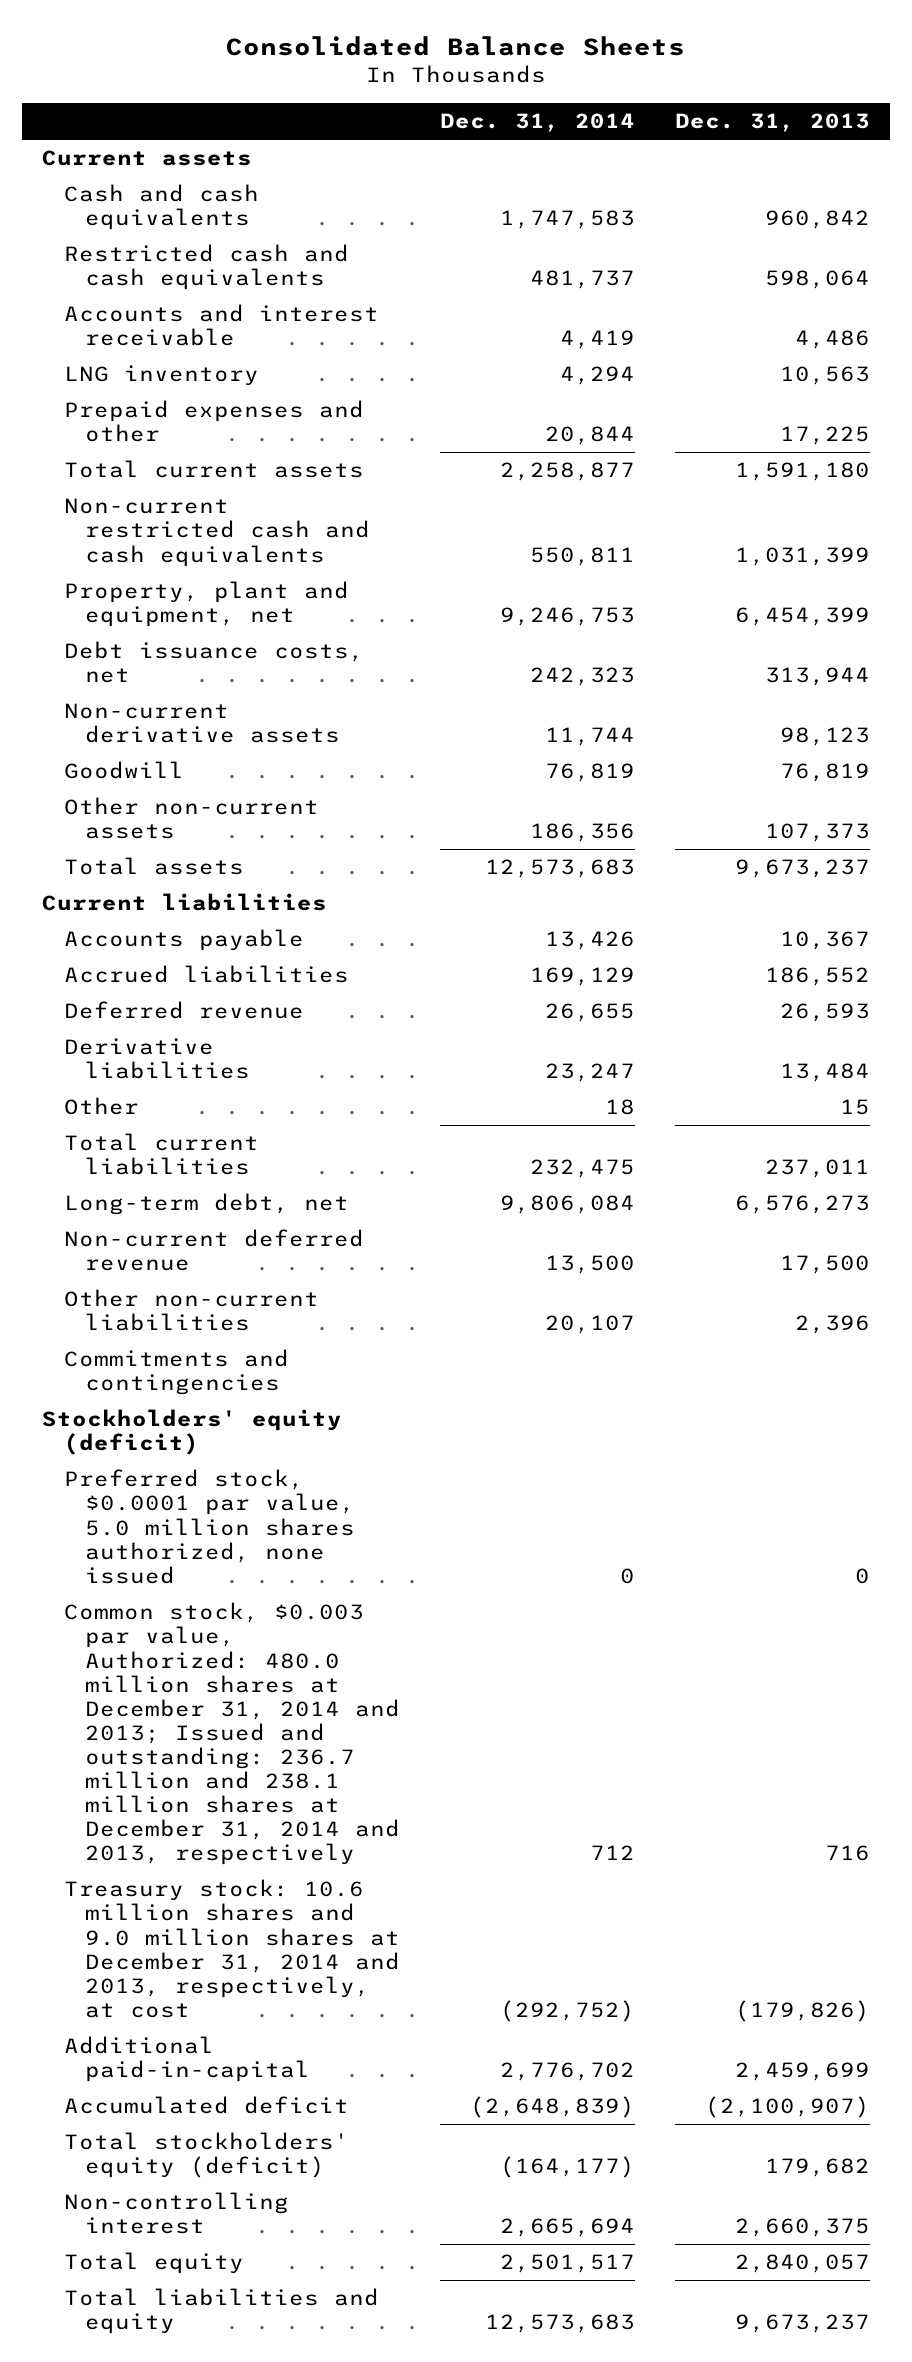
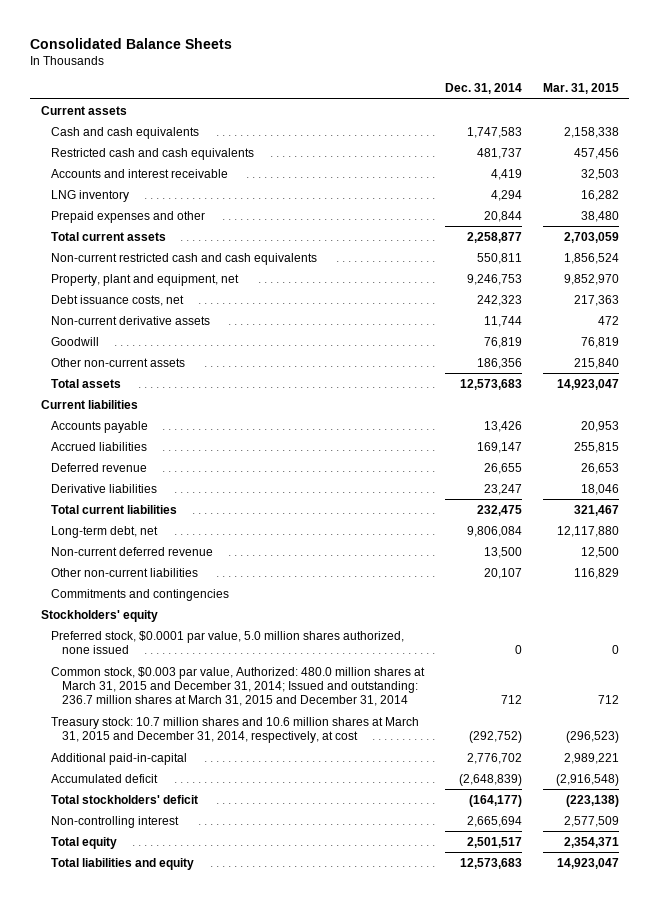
- | Dec. 31, 2014 | Dec. 31, 2013
+ | Dec. 31, 2014 | Mar. 31, 2015
- Accrued liabilities | 169,129 | 186,552
+ Accrued liabilities | 169,147 | 255,815
- Other | 18 | 15
- Stockholders' equity (deficit)
+ Stockholders' equity
- Common stock, $0.003 par value, Authorized: 480.0 million shares at December 31, 2014 and 2013; Issued and outstanding: 236.7 million and 238.1 million shares at December 31, 2014 and 2013, respectively | 712 | 716
- Treasury stock: 10.6 million shares and 9.0 million shares at December 31, 2014 and 2013, respectively, at cost | (292,752) | (179,826)
+ Common stock, $0.003 par value, Authorized: 480.0 million shares at March 31, 2015 and December 31, 2014; Issued and outstanding: 236.7 million shares at March 31, 2015 and December 31, 2014 | 712 | 712
+ Treasury stock: 10.7 million shares and 10.6 million shares at March 31, 2015 and December 31, 2014, respectively, at cost | (292,752) | (296,523)
- Total stockholders' equity (deficit) | (164,177) | 179,682
+ Total stockholders' deficit | (164,177) | (223,138)

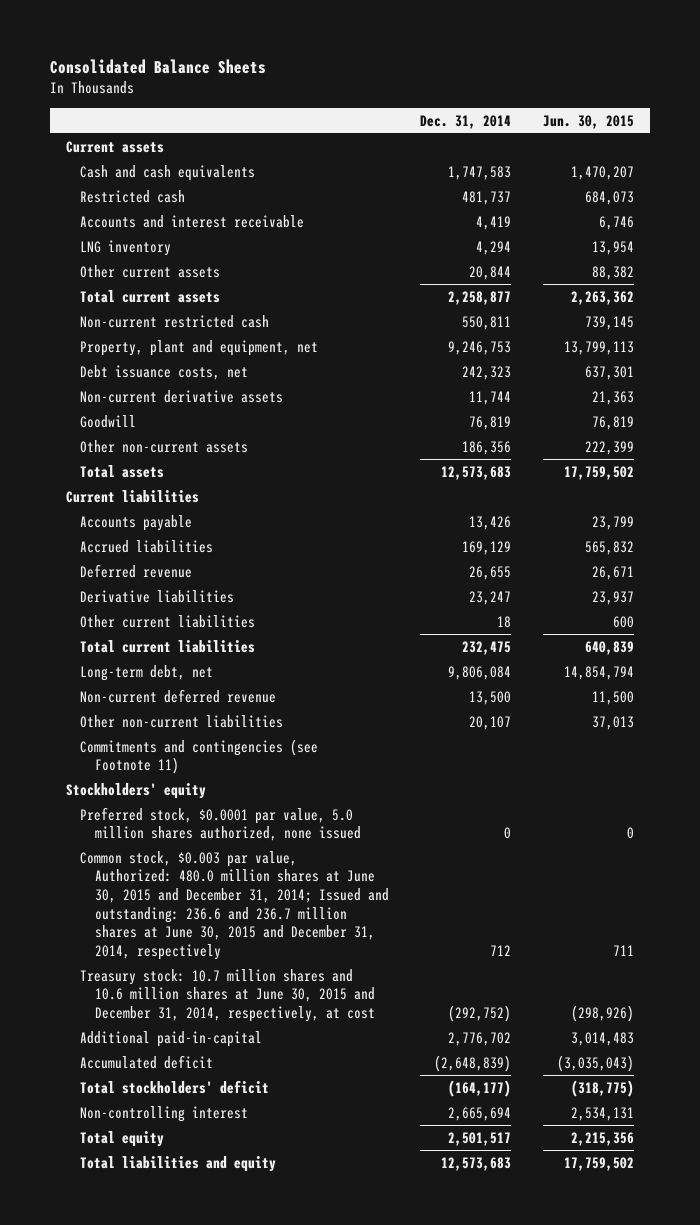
- | Dec. 31, 2014 | Mar. 31, 2015
+ | Dec. 31, 2014 | Jun. 30, 2015
- Restricted cash and cash equivalents | 481,737 | 457,456
+ Restricted cash | 481,737 | 684,073
- Prepaid expenses and other | 20,844 | 38,480
+ Other current assets | 20,844 | 88,382
- Non-current restricted cash and cash equivalents | 550,811 | 1,856,524
+ Non-current restricted cash | 550,811 | 739,145
- Accrued liabilities | 169,147 | 255,815
+ Accrued liabilities | 169,129 | 565,832
+ Other current liabilities | 18 | 600
- Commitments and contingencies
+ Commitments and contingencies (see Footnote 11)
- Common stock, $0.003 par value, Authorized: 480.0 million shares at March 31, 2015 and December 31, 2014; Issued and outstanding: 236.7 million shares at March 31, 2015 and December 31, 2014 | 712 | 712
- Treasury stock: 10.7 million shares and 10.6 million shares at March 31, 2015 and December 31, 2014, respectively, at cost | (292,752) | (296,523)
+ Common stock, $0.003 par value, Authorized: 480.0 million shares at June 30, 2015 and December 31, 2014; Issued and outstanding: 236.6 and 236.7 million shares at June 30, 2015 and December 31, 2014, respectively | 712 | 711
+ Treasury stock: 10.7 million shares and 10.6 million shares at June 30, 2015 and December 31, 2014, respectively, at cost | (292,752) | (298,926)

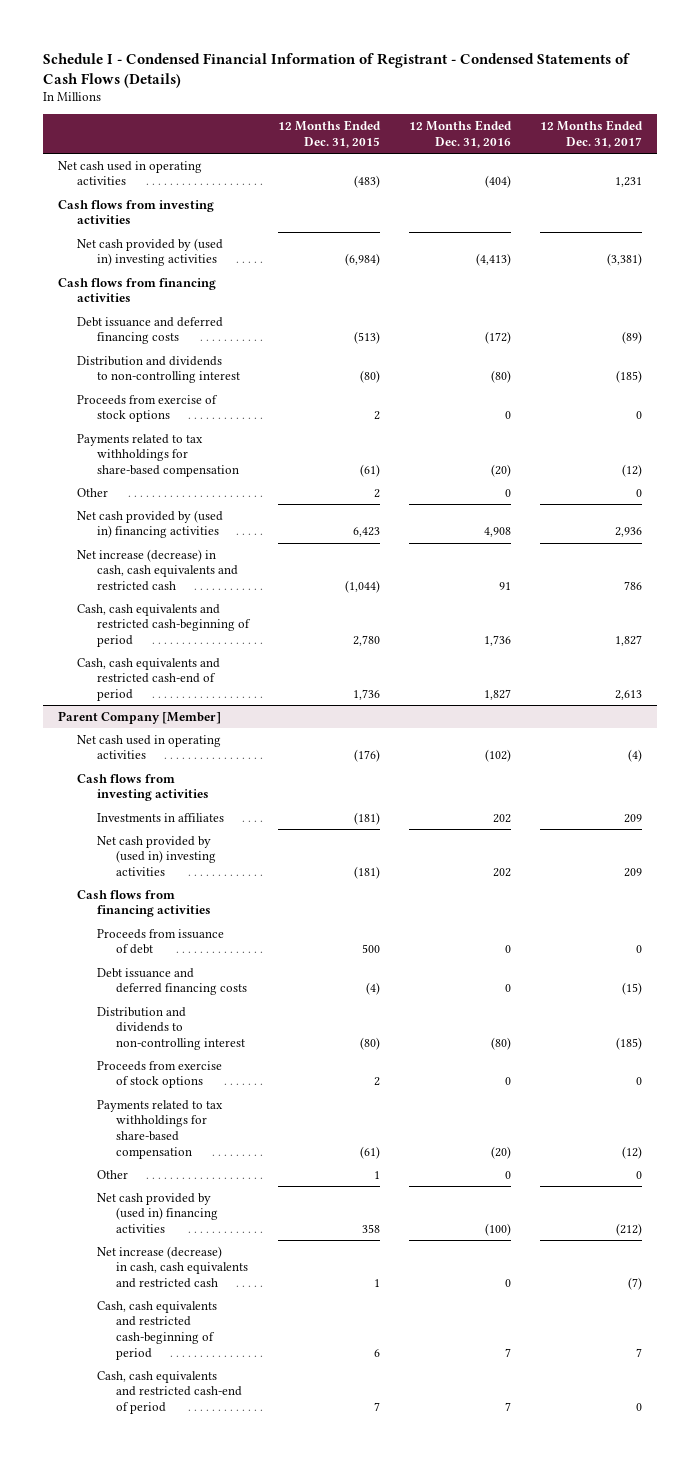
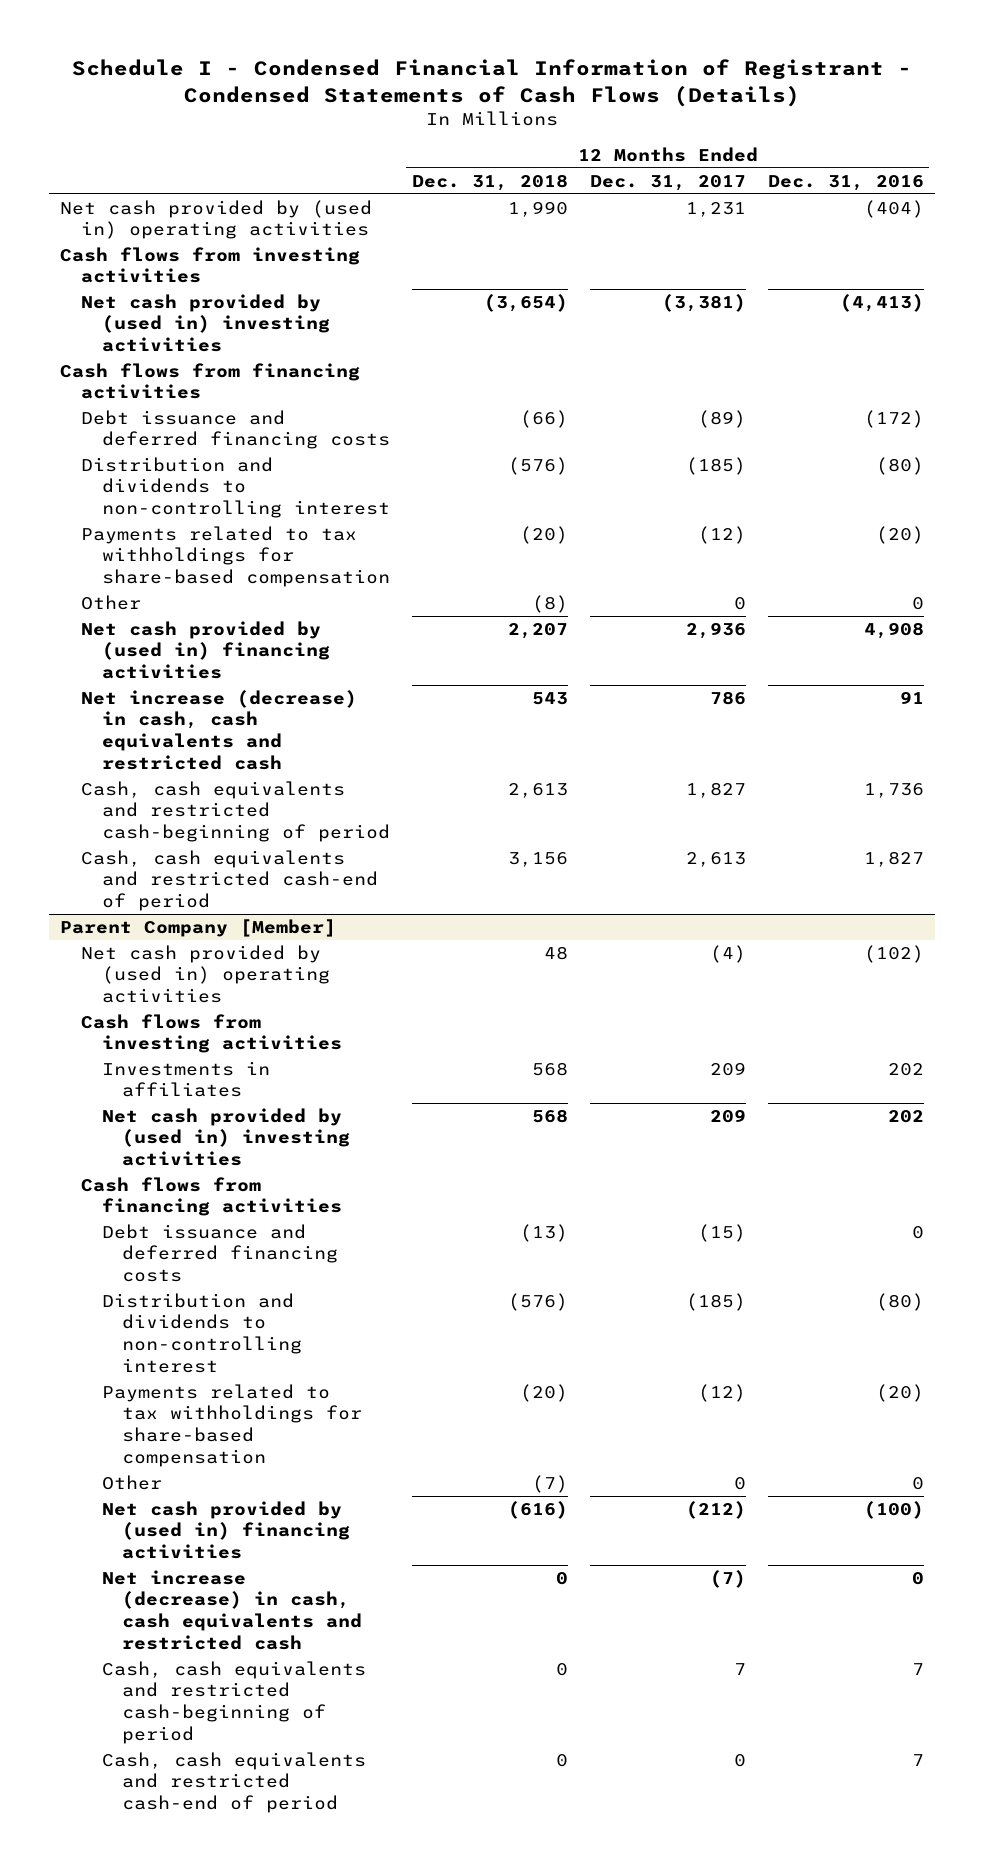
- | 12 Months Ended Dec. 31, 2015 | 12 Months Ended Dec. 31, 2016 | 12 Months Ended Dec. 31, 2017
+ | 12 Months Ended Dec. 31, 2018 | 12 Months Ended Dec. 31, 2017 | 12 Months Ended Dec. 31, 2016
- Net cash used in operating activities | (483) | (404) | 1,231
+ Net cash provided by (used in) operating activities | 1,990 | 1,231 | (404)
- Proceeds from exercise of stock options | 2 | 0 | 0
@ Parent Company [Member]
- Net cash used in operating activities | (176) | (102) | (4)
+ Net cash provided by (used in) operating activities | 48 | (4) | (102)
- Proceeds from issuance of debt | 500 | 0 | 0
- Proceeds from exercise of stock options | 2 | 0 | 0

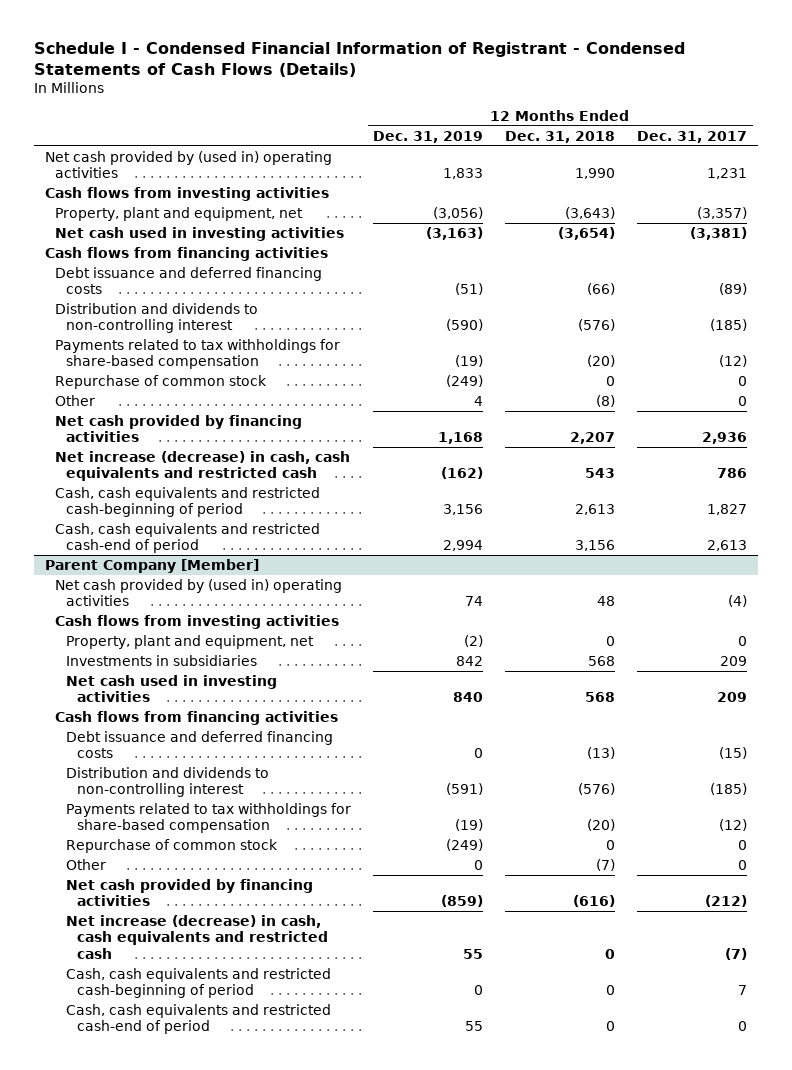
- | 12 Months Ended Dec. 31, 2018 | 12 Months Ended Dec. 31, 2017 | 12 Months Ended Dec. 31, 2016
+ | 12 Months Ended Dec. 31, 2019 | 12 Months Ended Dec. 31, 2018 | 12 Months Ended Dec. 31, 2017
- Net cash provided by (used in) investing activities | (3,654) | (3,381) | (4,413)
+ Property, plant and equipment, net | (3,056) | (3,643) | (3,357)
+ Net cash used in investing activities | (3,163) | (3,654) | (3,381)
+ Repurchase of common stock | (249) | 0 | 0
- Net cash provided by (used in) financing activities | 2,207 | 2,936 | 4,908
+ Net cash provided by financing activities | 1,168 | 2,207 | 2,936
@ Parent Company [Member]
- Investments in affiliates | 568 | 209 | 202
- Net cash provided by (used in) investing activities | 568 | 209 | 202
+ Property, plant and equipment, net | (2) | 0 | 0
+ Investments in subsidiaries | 842 | 568 | 209
+ Net cash used in investing activities | 840 | 568 | 209
+ Repurchase of common stock | (249) | 0 | 0
- Net cash provided by (used in) financing activities | (616) | (212) | (100)
+ Net cash provided by financing activities | (859) | (616) | (212)

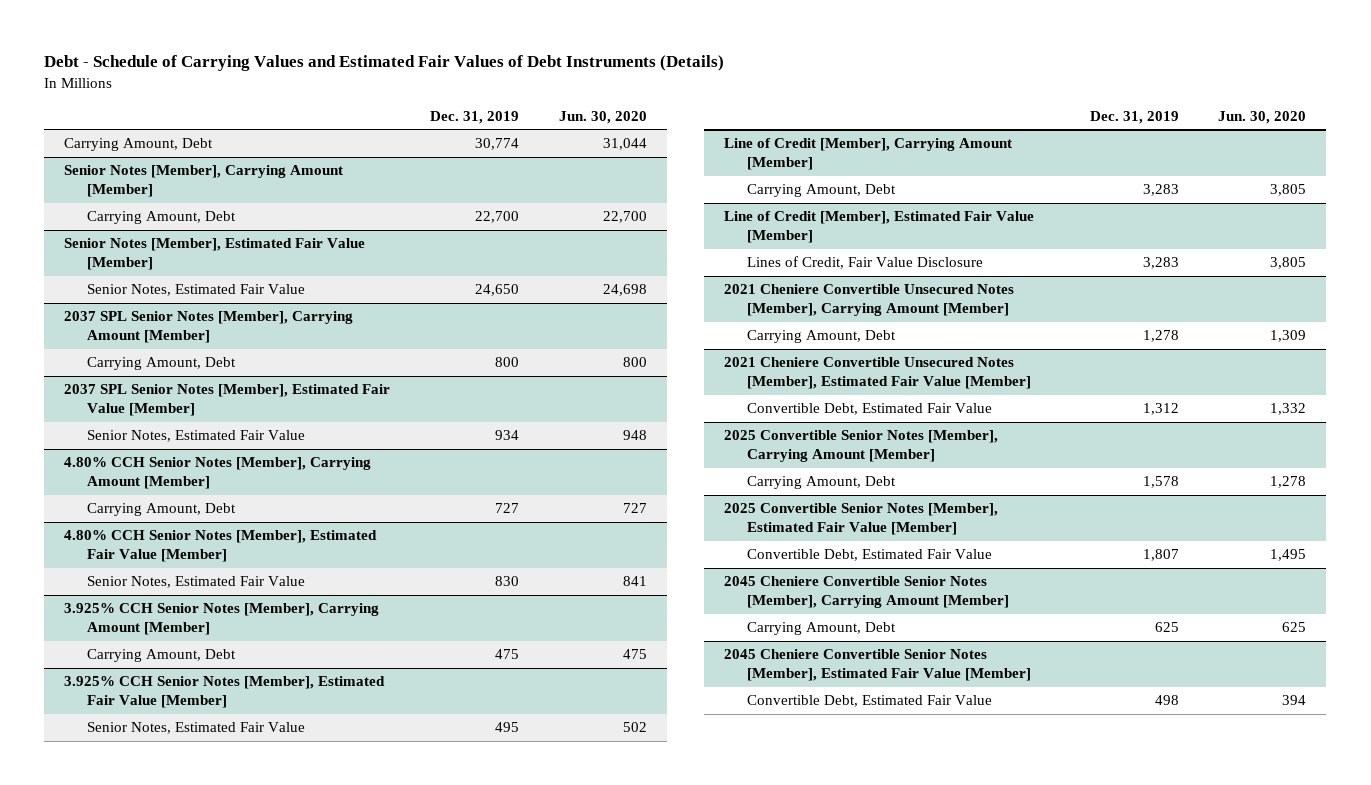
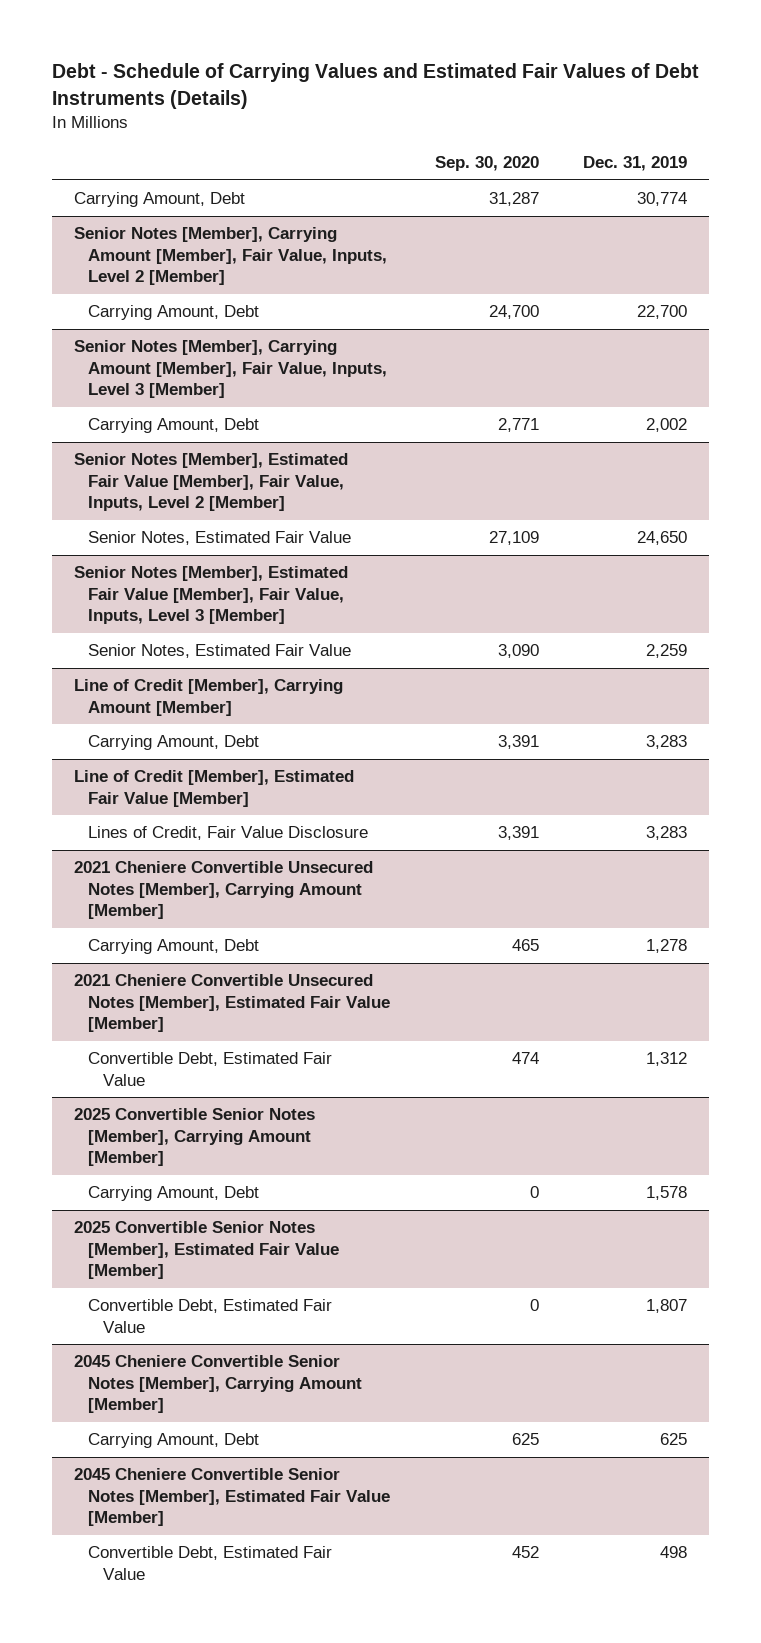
- | Dec. 31, 2019 | Jun. 30, 2020
+ | Sep. 30, 2020 | Dec. 31, 2019
- Senior Notes [Member], Carrying Amount [Member]
+ Senior Notes [Member], Carrying Amount [Member], Fair Value, Inputs, Level 2 [Member]
- Senior Notes [Member], Estimated Fair Value [Member]
+ Senior Notes [Member], Carrying Amount [Member], Fair Value, Inputs, Level 3 [Member]
+ Carrying Amount, Debt | 2,771 | 2,002
+ Senior Notes [Member], Estimated Fair Value [Member], Fair Value, Inputs, Level 2 [Member]
- 2037 SPL Senior Notes [Member], Carrying Amount [Member]
- Carrying Amount, Debt | 800 | 800
- 2037 SPL Senior Notes [Member], Estimated Fair Value [Member]
- Senior Notes, Estimated Fair Value | 934 | 948
- 4.80% CCH Senior Notes [Member], Carrying Amount [Member]
- Carrying Amount, Debt | 727 | 727
- 4.80% CCH Senior Notes [Member], Estimated Fair Value [Member]
- Senior Notes, Estimated Fair Value | 830 | 841
- 3.925% CCH Senior Notes [Member], Carrying Amount [Member]
- Carrying Amount, Debt | 475 | 475
- 3.925% CCH Senior Notes [Member], Estimated Fair Value [Member]
- Senior Notes, Estimated Fair Value | 495 | 502
+ Senior Notes [Member], Estimated Fair Value [Member], Fair Value, Inputs, Level 3 [Member]
+ Senior Notes, Estimated Fair Value | 3,090 | 2,259

